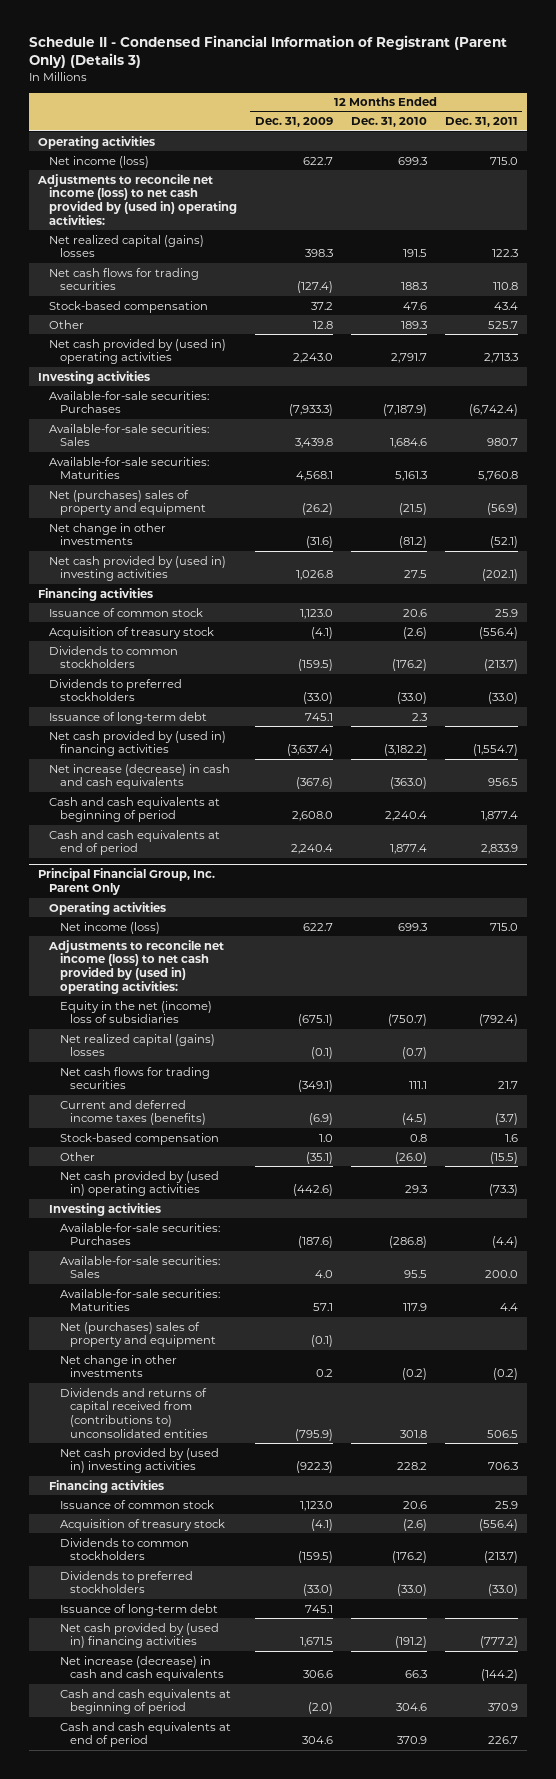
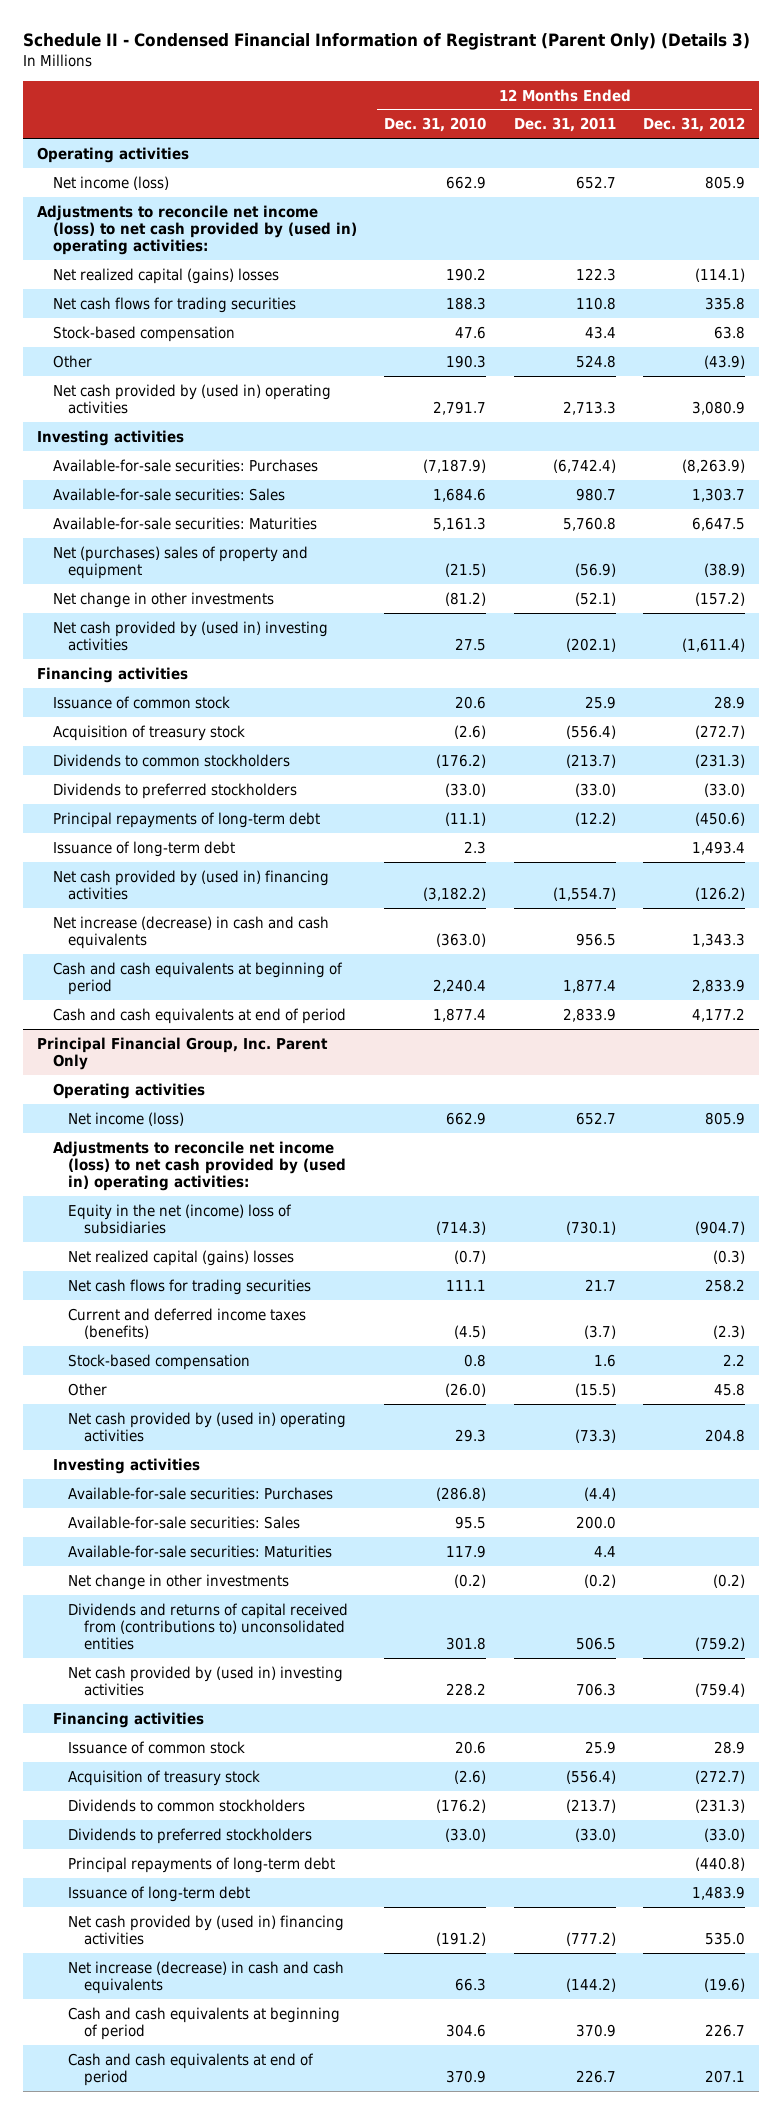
- | 12 Months Ended Dec. 31, 2009 | 12 Months Ended Dec. 31, 2010 | 12 Months Ended Dec. 31, 2011
+ | 12 Months Ended Dec. 31, 2010 | 12 Months Ended Dec. 31, 2011 | 12 Months Ended Dec. 31, 2012
- Net income (loss) | 622.7 | 699.3 | 715.0
+ Net income (loss) | 662.9 | 652.7 | 805.9
- Net realized capital (gains) losses | 398.3 | 191.5 | 122.3
+ Net realized capital (gains) losses | 190.2 | 122.3 | (114.1)
- Other | 12.8 | 189.3 | 525.7
+ Other | 190.3 | 524.8 | (43.9)
+ Principal repayments of long-term debt | (11.1) | (12.2) | (450.6)
@ Principal Financial Group, Inc. Parent Only
- Net income (loss) | 622.7 | 699.3 | 715.0
+ Net income (loss) | 662.9 | 652.7 | 805.9
- Equity in the net (income) loss of subsidiaries | (675.1) | (750.7) | (792.4)
+ Equity in the net (income) loss of subsidiaries | (714.3) | (730.1) | (904.7)
- Net (purchases) sales of property and equipment | (0.1) | |
+ Principal repayments of long-term debt | | | (440.8)

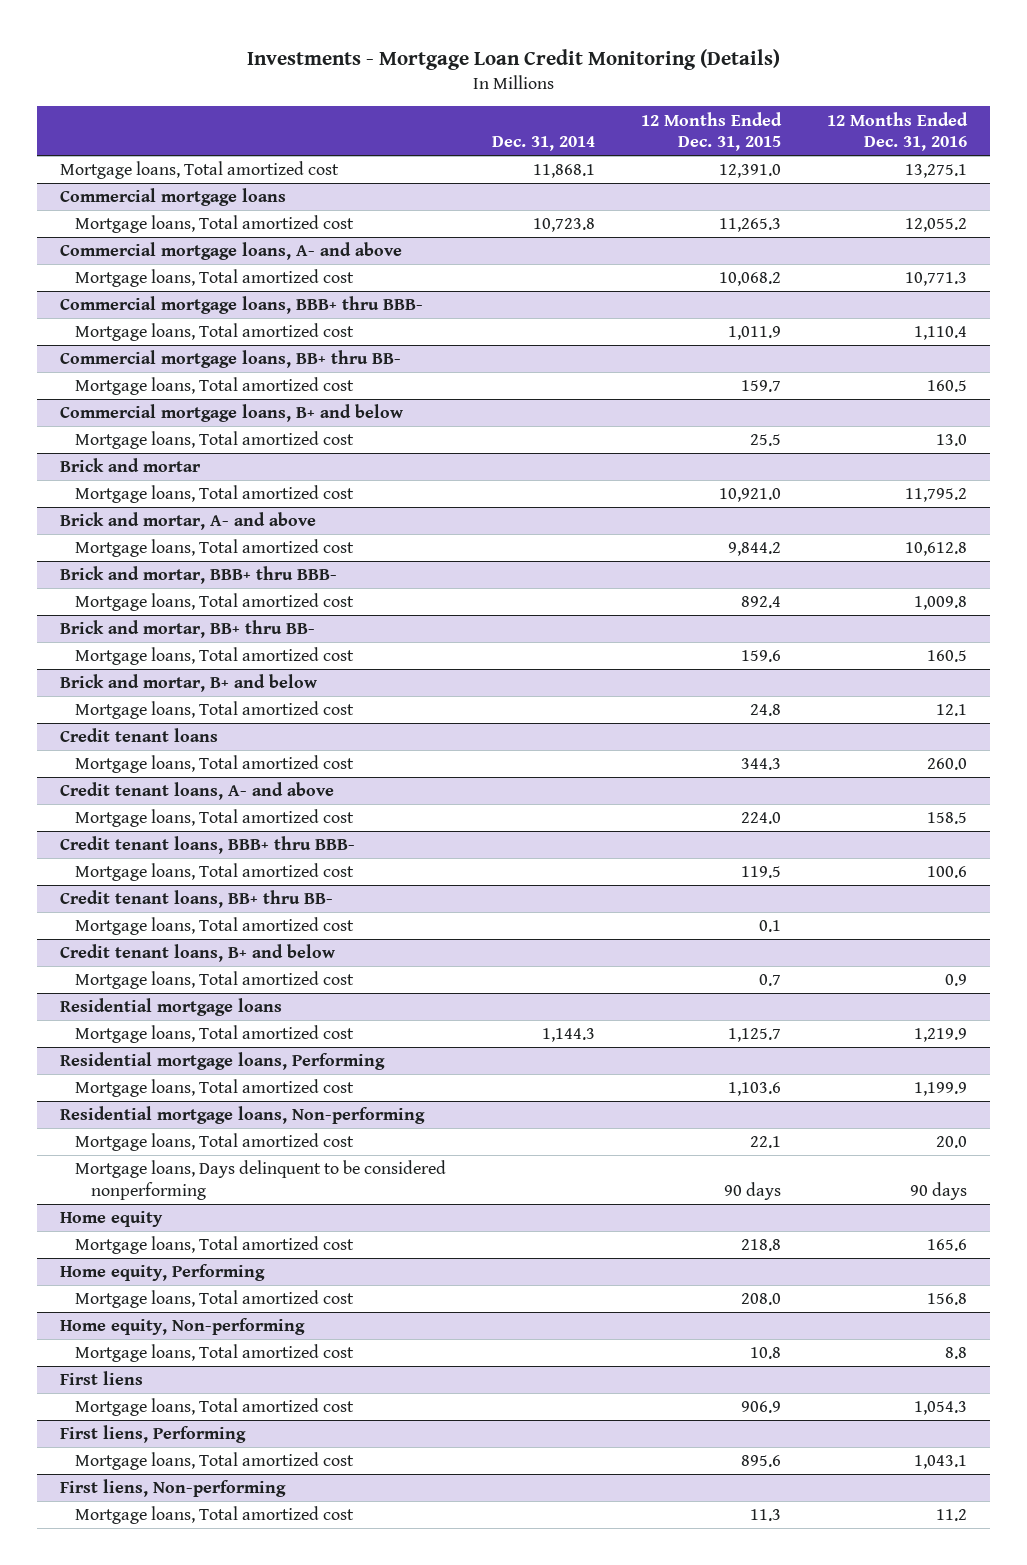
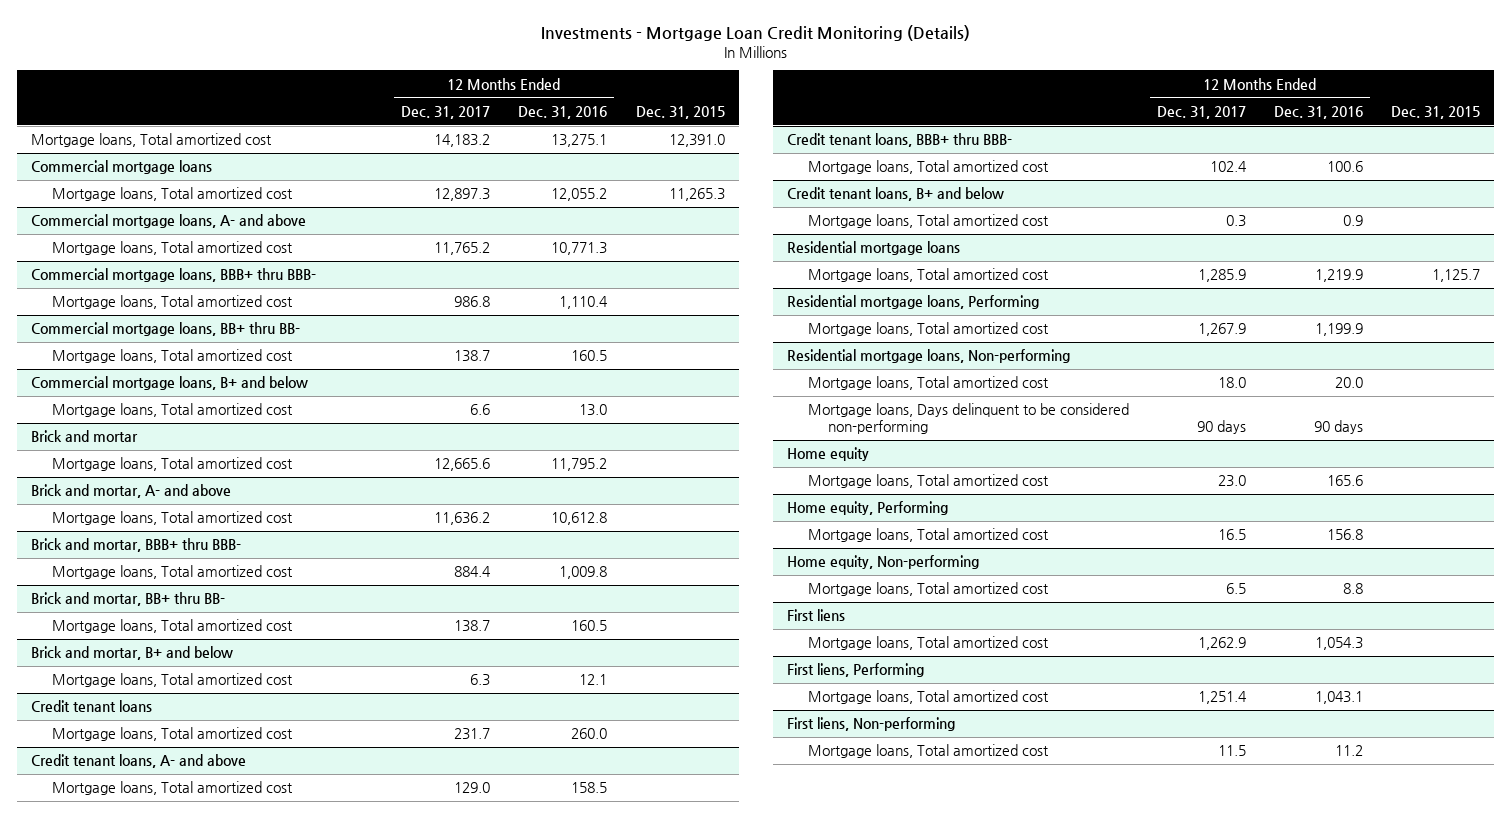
- | Dec. 31, 2014 | 12 Months Ended Dec. 31, 2015 | 12 Months Ended Dec. 31, 2016
+ | 12 Months Ended Dec. 31, 2017 | 12 Months Ended Dec. 31, 2016 | Dec. 31, 2015
- Credit tenant loans, BB+ thru BB-
- Mortgage loans, Total amortized cost | | 0.1 |
@ Residential mortgage loans, Non-performing
- Mortgage loans, Days delinquent to be considered nonperforming | | 90 days | 90 days
+ Mortgage loans, Days delinquent to be considered non-performing | 90 days | 90 days |

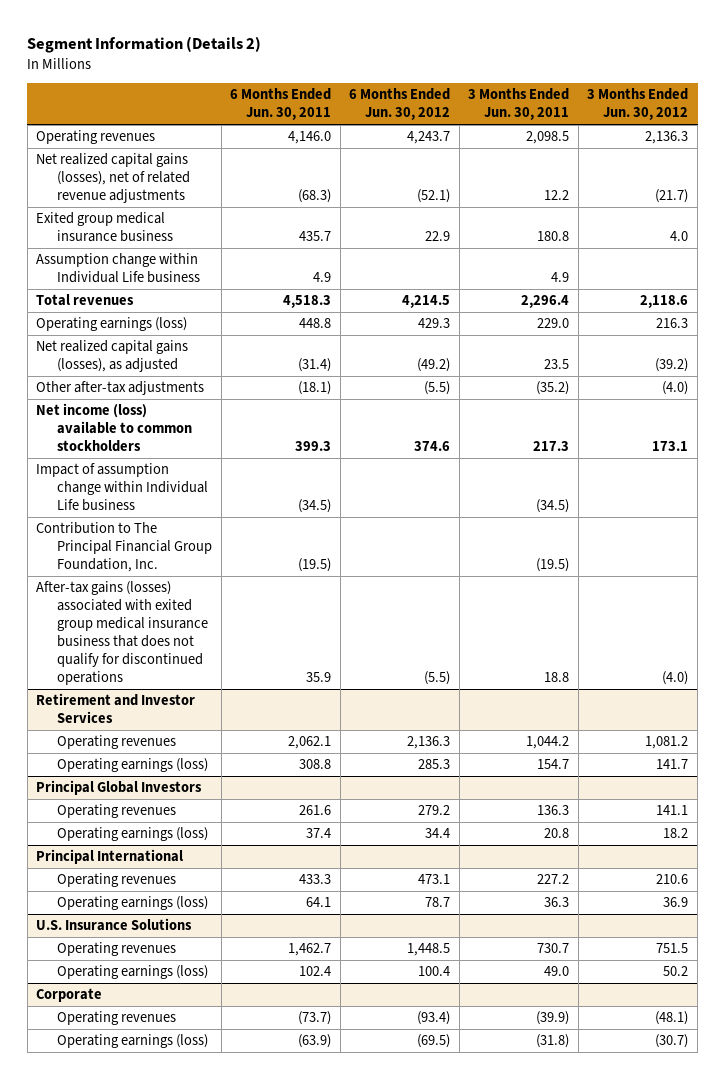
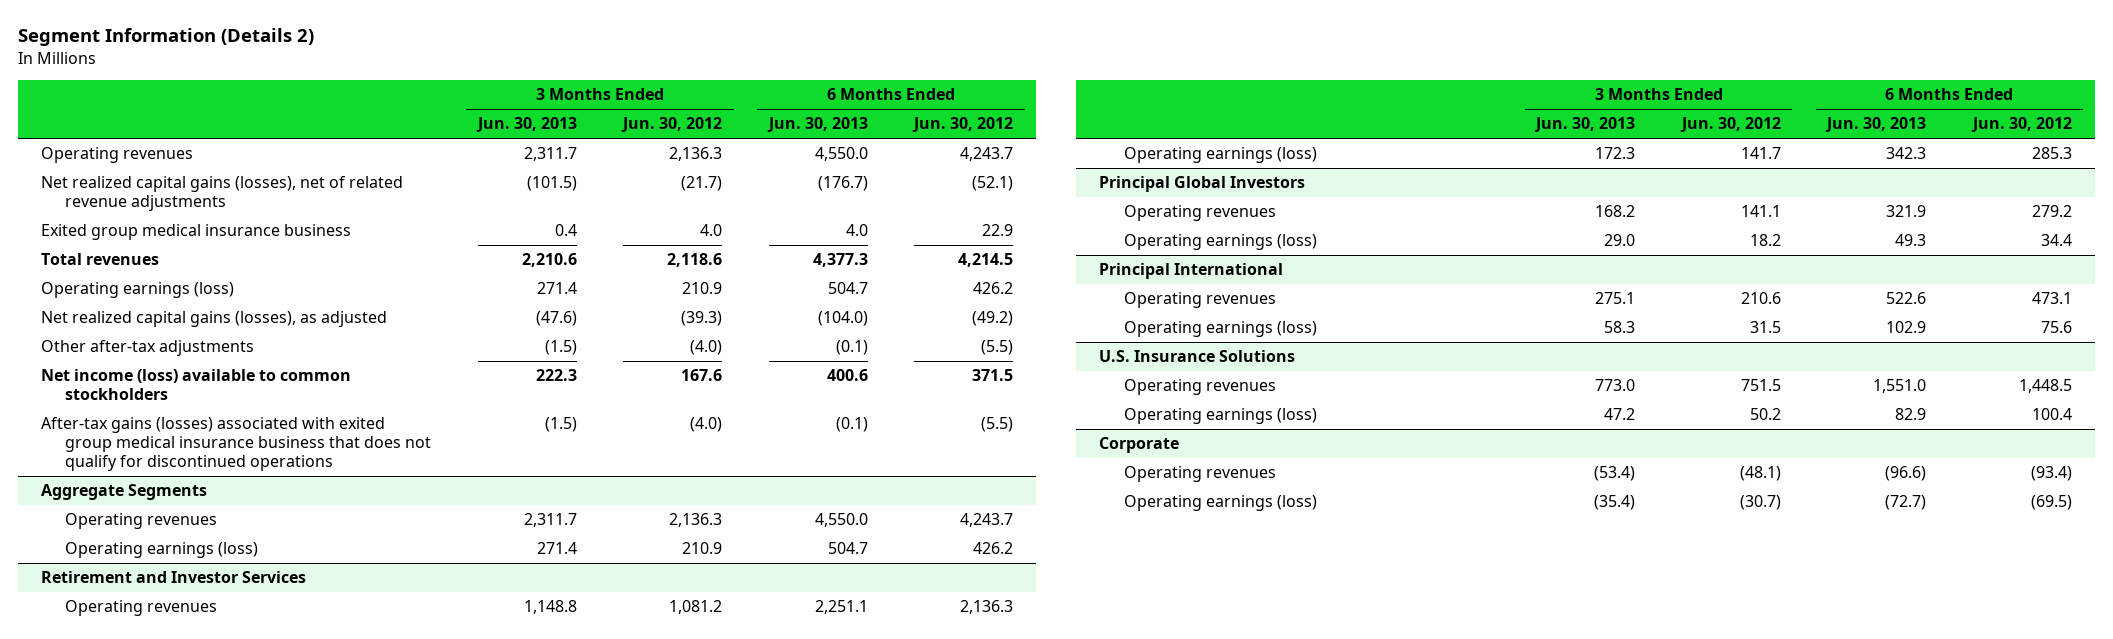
- | 6 Months Ended Jun. 30, 2011 | 6 Months Ended Jun. 30, 2012 | 3 Months Ended Jun. 30, 2011 | 3 Months Ended Jun. 30, 2012
+ | 3 Months Ended Jun. 30, 2013 | 3 Months Ended Jun. 30, 2012 | 6 Months Ended Jun. 30, 2013 | 6 Months Ended Jun. 30, 2012
- Assumption change within Individual Life business | 4.9 | | 4.9 |
- Operating earnings (loss) | 448.8 | 429.3 | 229.0 | 216.3
- Net realized capital gains (losses), as adjusted | (31.4) | (49.2) | 23.5 | (39.2)
+ Operating earnings (loss) | 271.4 | 210.9 | 504.7 | 426.2
+ Net realized capital gains (losses), as adjusted | (47.6) | (39.3) | (104.0) | (49.2)
- Net income (loss) available to common stockholders | 399.3 | 374.6 | 217.3 | 173.1
- Impact of assumption change within Individual Life business | (34.5) | | (34.5) |
- Contribution to The Principal Financial Group Foundation, Inc. | (19.5) | | (19.5) |
+ Net income (loss) available to common stockholders | 222.3 | 167.6 | 400.6 | 371.5
+ Aggregate Segments
+ Operating revenues | 2,311.7 | 2,136.3 | 4,550.0 | 4,243.7
+ Operating earnings (loss) | 271.4 | 210.9 | 504.7 | 426.2
@ Principal International
- Operating earnings (loss) | 64.1 | 78.7 | 36.3 | 36.9
+ Operating earnings (loss) | 58.3 | 31.5 | 102.9 | 75.6

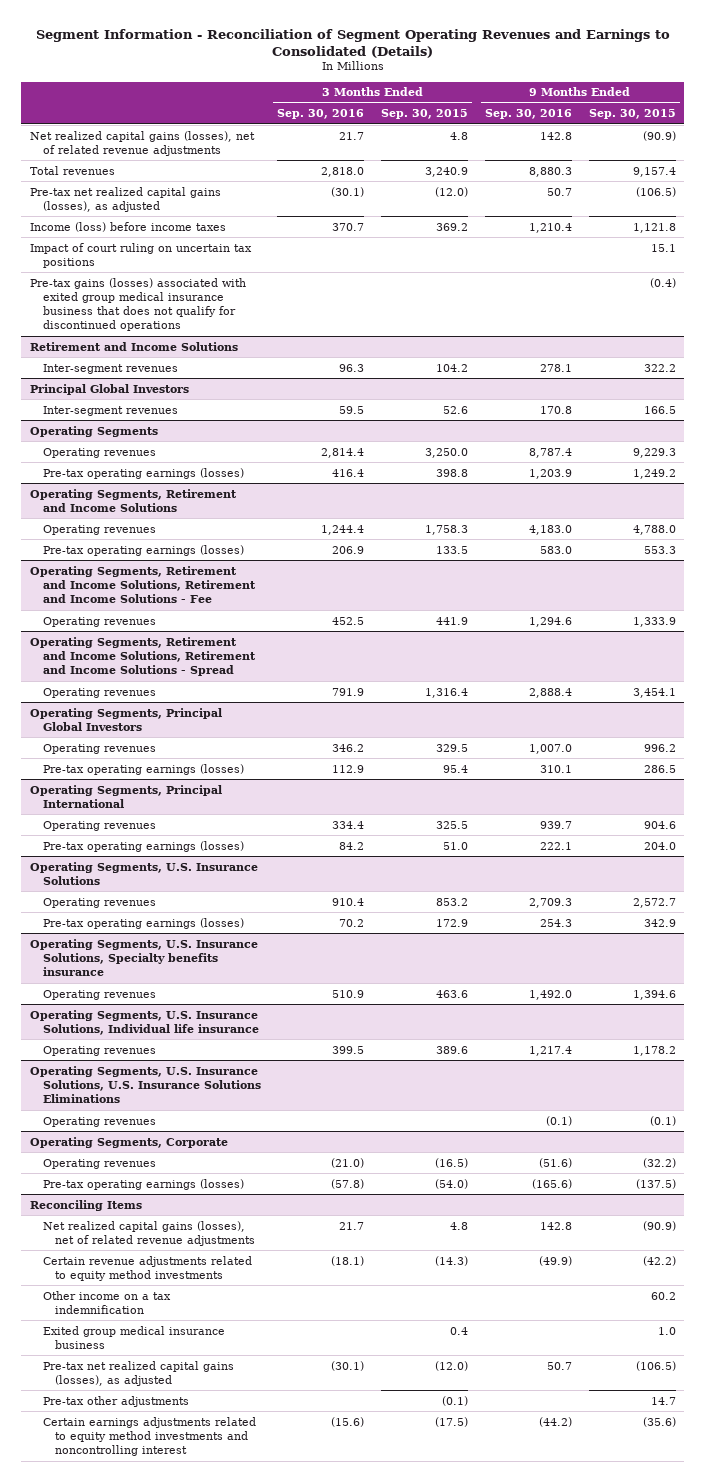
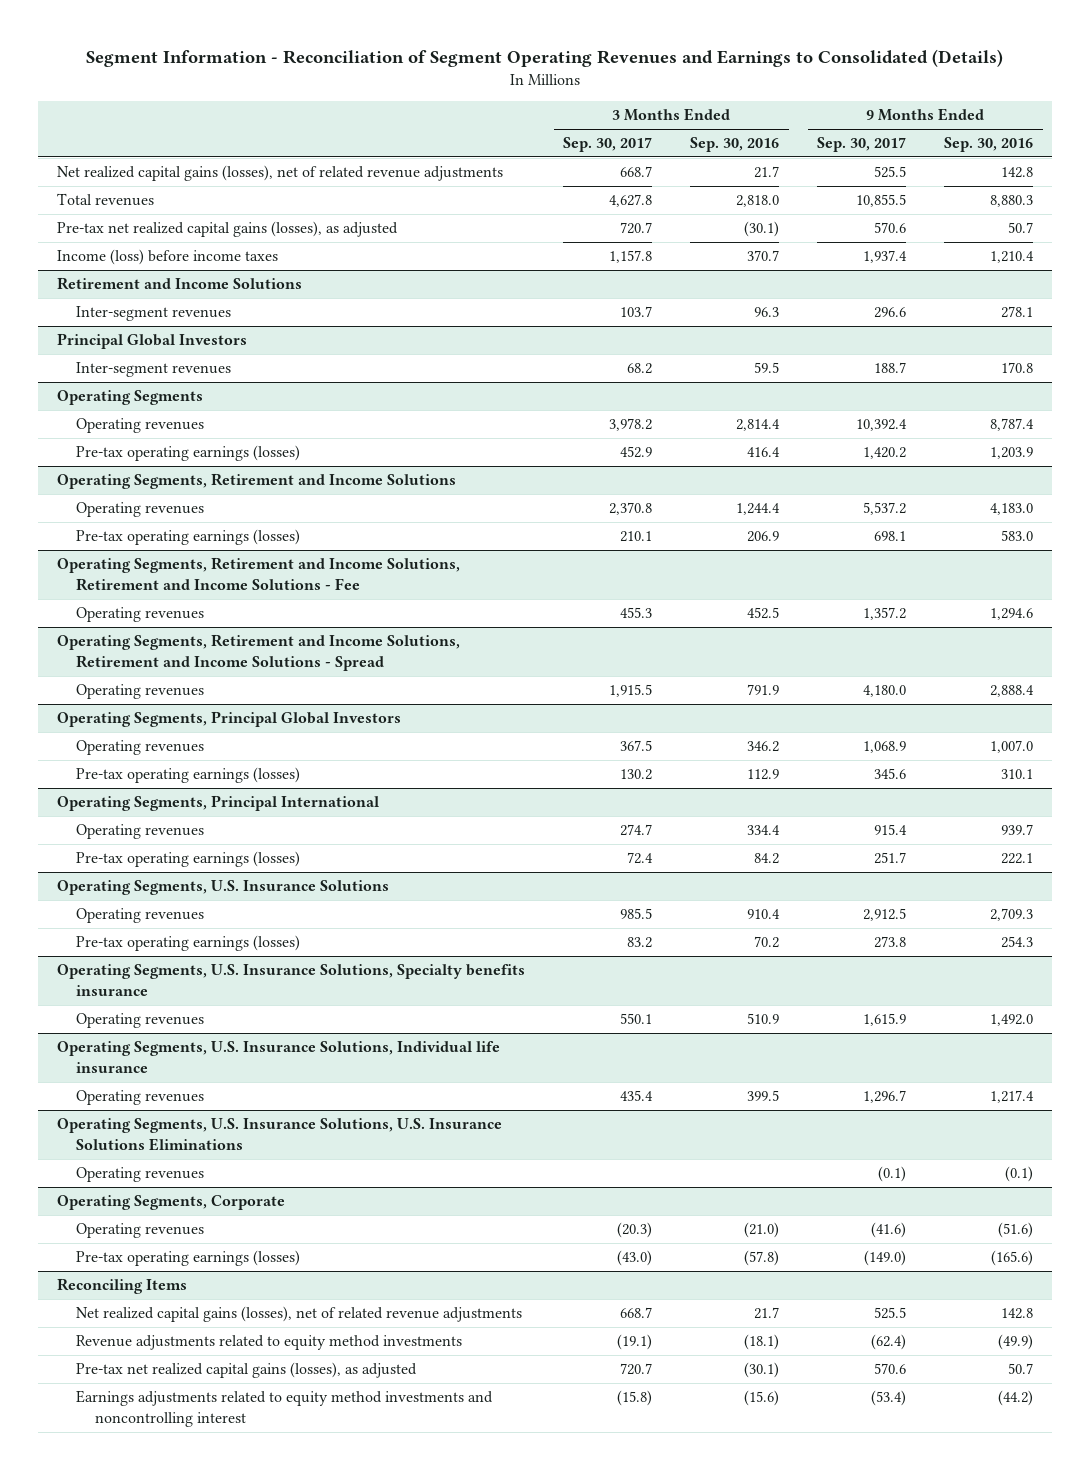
- | 3 Months Ended Sep. 30, 2016 | 3 Months Ended Sep. 30, 2015 | 9 Months Ended Sep. 30, 2016 | 9 Months Ended Sep. 30, 2015
+ | 3 Months Ended Sep. 30, 2017 | 3 Months Ended Sep. 30, 2016 | 9 Months Ended Sep. 30, 2017 | 9 Months Ended Sep. 30, 2016
- Impact of court ruling on uncertain tax positions | | | | 15.1
- Pre-tax gains (losses) associated with exited group medical insurance business that does not qualify for discontinued operations | | | | (0.4)
@ Reconciling Items
- Certain revenue adjustments related to equity method investments | (18.1) | (14.3) | (49.9) | (42.2)
- Other income on a tax indemnification | | | | 60.2
- Exited group medical insurance business | | 0.4 | | 1.0
+ Revenue adjustments related to equity method investments | (19.1) | (18.1) | (62.4) | (49.9)
- Pre-tax other adjustments | | (0.1) | | 14.7
- Certain earnings adjustments related to equity method investments and noncontrolling interest | (15.6) | (17.5) | (44.2) | (35.6)
+ Earnings adjustments related to equity method investments and noncontrolling interest | (15.8) | (15.6) | (53.4) | (44.2)

